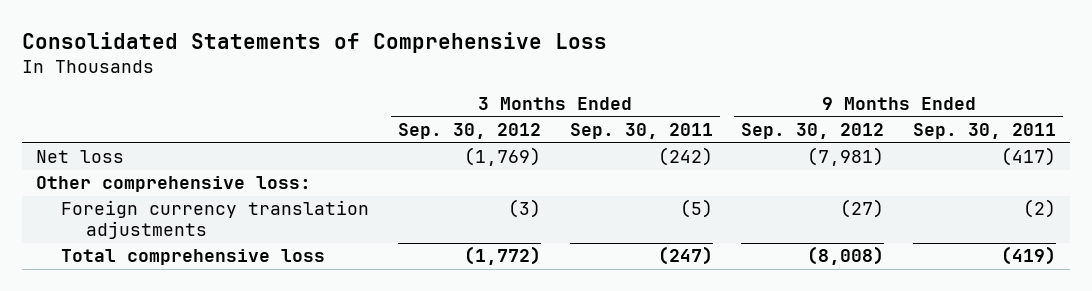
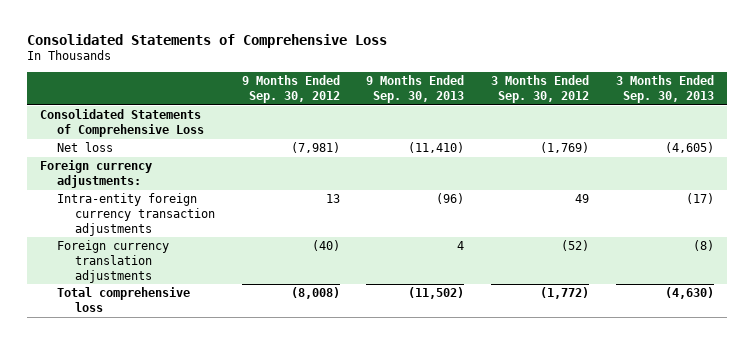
- | 3 Months Ended Sep. 30, 2012 | 3 Months Ended Sep. 30, 2011 | 9 Months Ended Sep. 30, 2012 | 9 Months Ended Sep. 30, 2011
+ | 9 Months Ended Sep. 30, 2012 | 9 Months Ended Sep. 30, 2013 | 3 Months Ended Sep. 30, 2012 | 3 Months Ended Sep. 30, 2013
+ Consolidated Statements of Comprehensive Loss
- Other comprehensive loss:
- Foreign currency translation adjustments | (3) | (5) | (27) | (2)
+ Foreign currency adjustments:
+ Intra-entity foreign currency transaction adjustments | 13 | (96) | 49 | (17)
+ Foreign currency translation adjustments | (40) | 4 | (52) | (8)

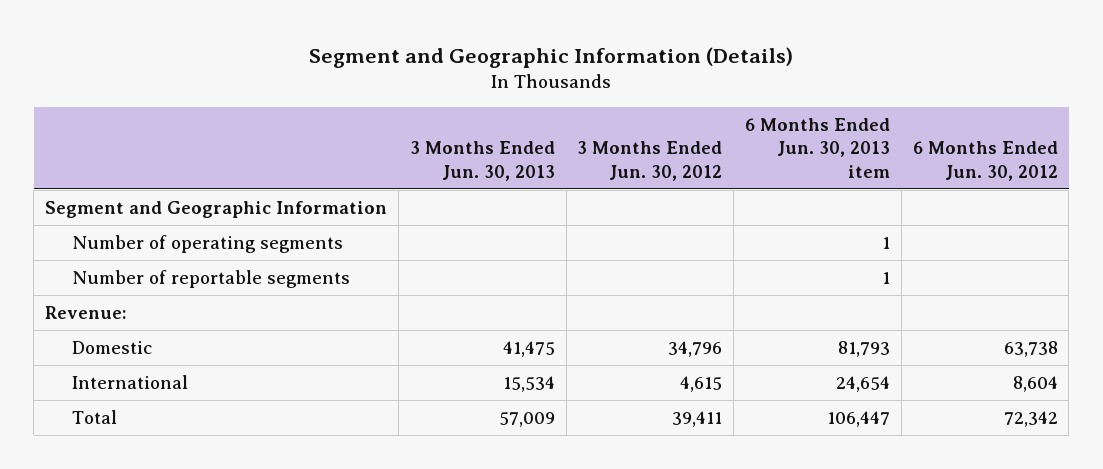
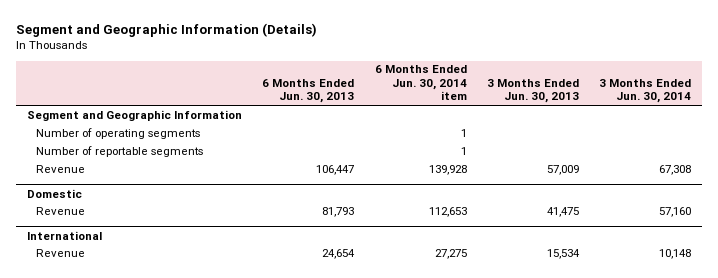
- | 3 Months Ended Jun. 30, 2013 | 3 Months Ended Jun. 30, 2012 | 6 Months Ended Jun. 30, 2013 item | 6 Months Ended Jun. 30, 2012
+ | 6 Months Ended Jun. 30, 2013 | 6 Months Ended Jun. 30, 2014 item | 3 Months Ended Jun. 30, 2013 | 3 Months Ended Jun. 30, 2014
- Revenue:
- Domestic | 41,475 | 34,796 | 81,793 | 63,738
- International | 15,534 | 4,615 | 24,654 | 8,604
- Total | 57,009 | 39,411 | 106,447 | 72,342
+ Revenue | 106,447 | 139,928 | 57,009 | 67,308
+ Domestic
+ Revenue | 81,793 | 112,653 | 41,475 | 57,160
+ International
+ Revenue | 24,654 | 27,275 | 15,534 | 10,148

